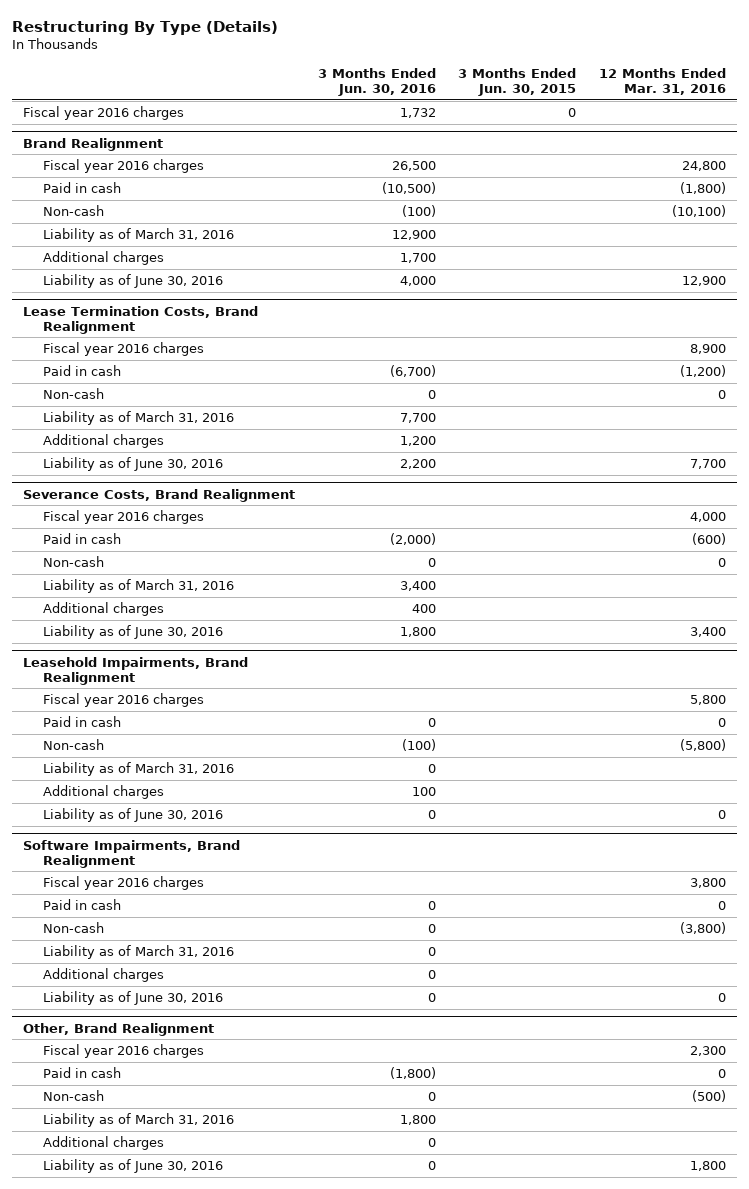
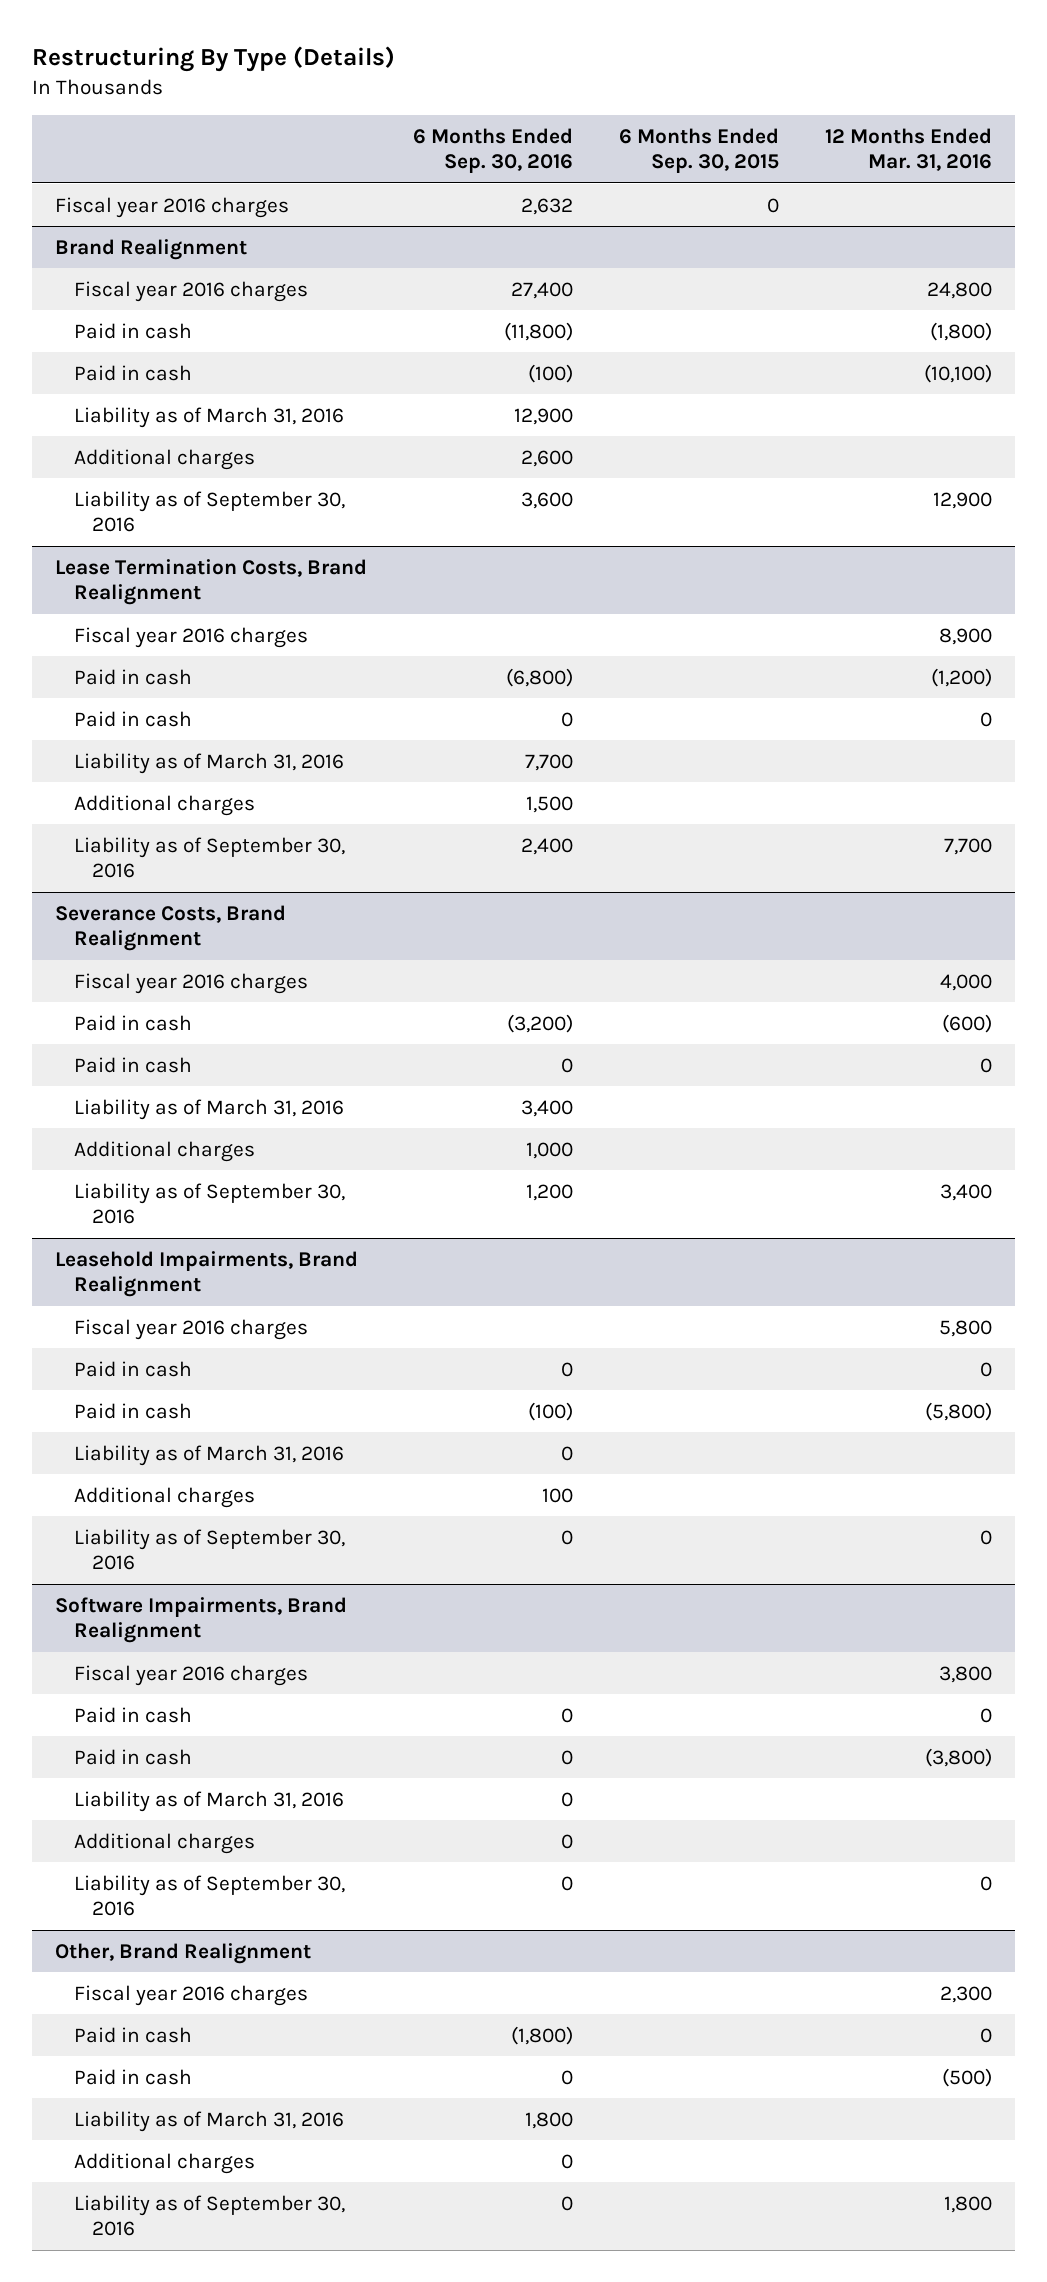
- | 3 Months Ended Jun. 30, 2016 | 3 Months Ended Jun. 30, 2015 | 12 Months Ended Mar. 31, 2016
+ | 6 Months Ended Sep. 30, 2016 | 6 Months Ended Sep. 30, 2015 | 12 Months Ended Mar. 31, 2016
@ Brand Realignment
- Non-cash | (100) | | (10,100)
+ Paid in cash | (100) | | (10,100)
- Liability as of June 30, 2016 | 4,000 | | 12,900
+ Liability as of September 30, 2016 | 3,600 | | 12,900
@ Lease Termination Costs, Brand Realignment
- Non-cash | 0 | | 0
+ Paid in cash | 0 | | 0
- Liability as of June 30, 2016 | 2,200 | | 7,700
+ Liability as of September 30, 2016 | 2,400 | | 7,700
@ Severance Costs, Brand Realignment
- Non-cash | 0 | | 0
+ Paid in cash | 0 | | 0
- Liability as of June 30, 2016 | 1,800 | | 3,400
+ Liability as of September 30, 2016 | 1,200 | | 3,400
@ Leasehold Impairments, Brand Realignment
- Non-cash | (100) | | (5,800)
+ Paid in cash | (100) | | (5,800)
- Liability as of June 30, 2016 | 0 | | 0
+ Liability as of September 30, 2016 | 0 | | 0
@ Software Impairments, Brand Realignment
- Non-cash | 0 | | (3,800)
+ Paid in cash | 0 | | (3,800)
- Liability as of June 30, 2016 | 0 | | 0
+ Liability as of September 30, 2016 | 0 | | 0
@ Other, Brand Realignment
- Non-cash | 0 | | (500)
+ Paid in cash | 0 | | (500)
- Liability as of June 30, 2016 | 0 | | 1,800
+ Liability as of September 30, 2016 | 0 | | 1,800

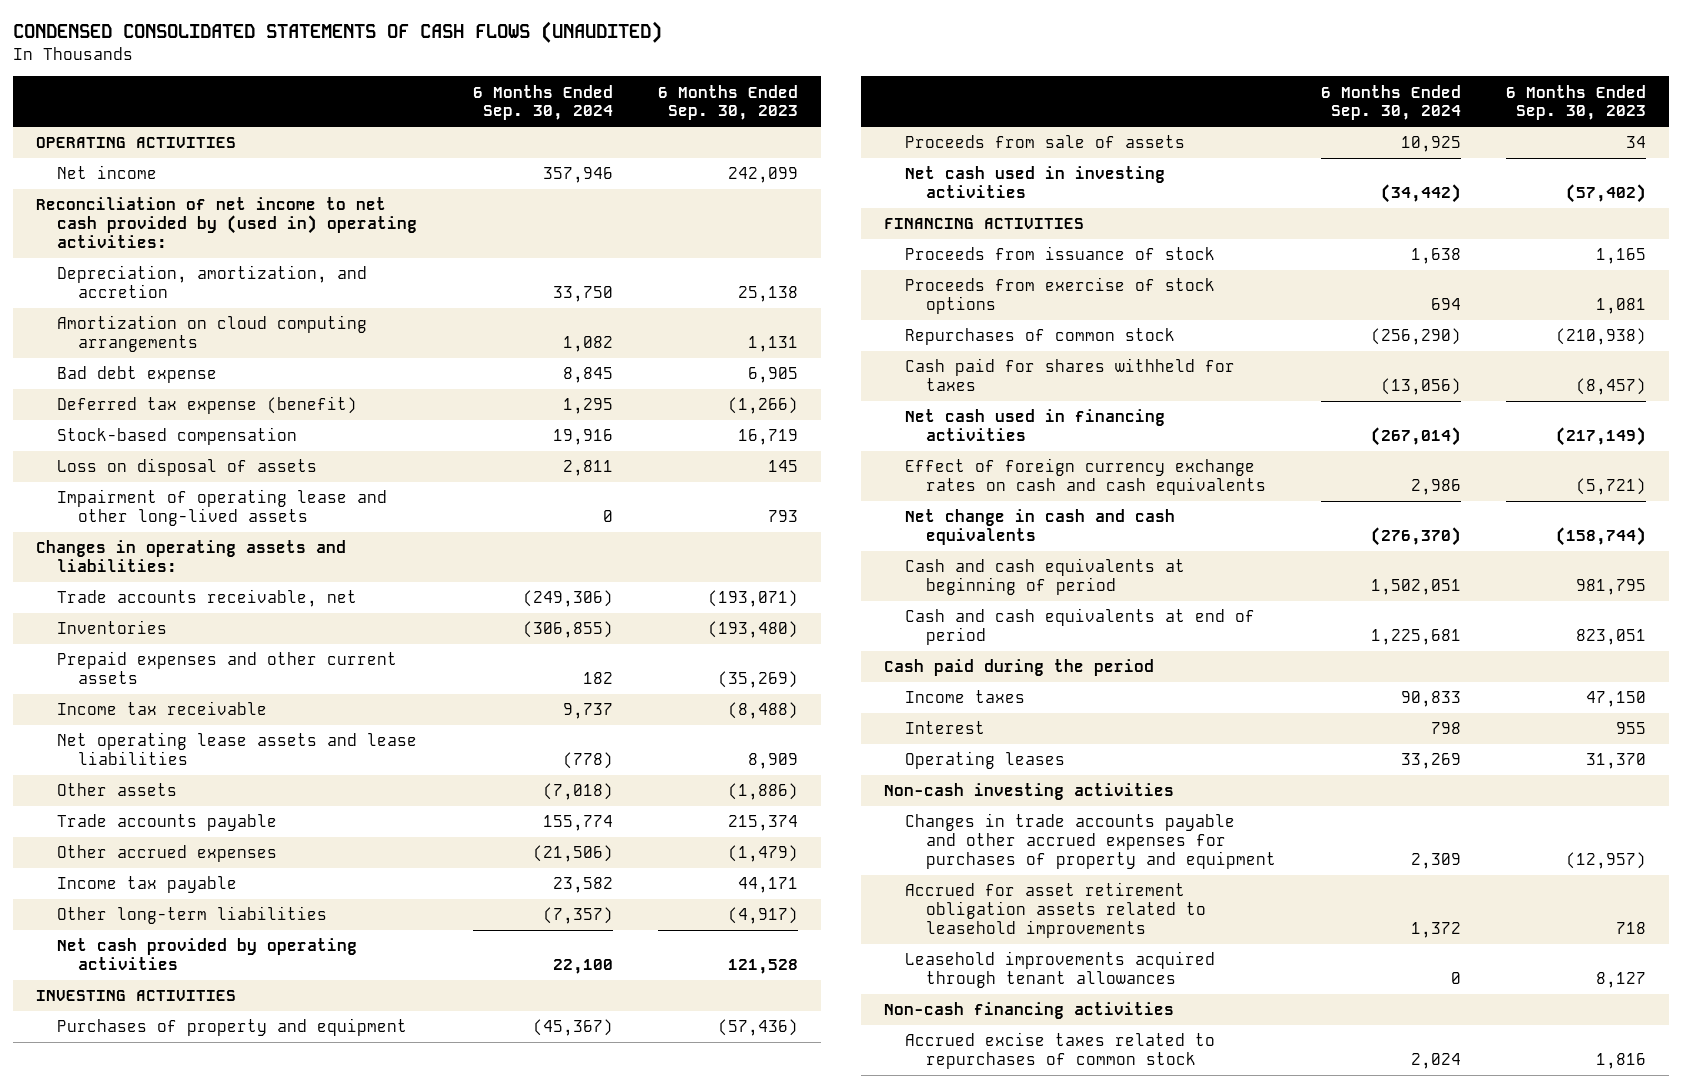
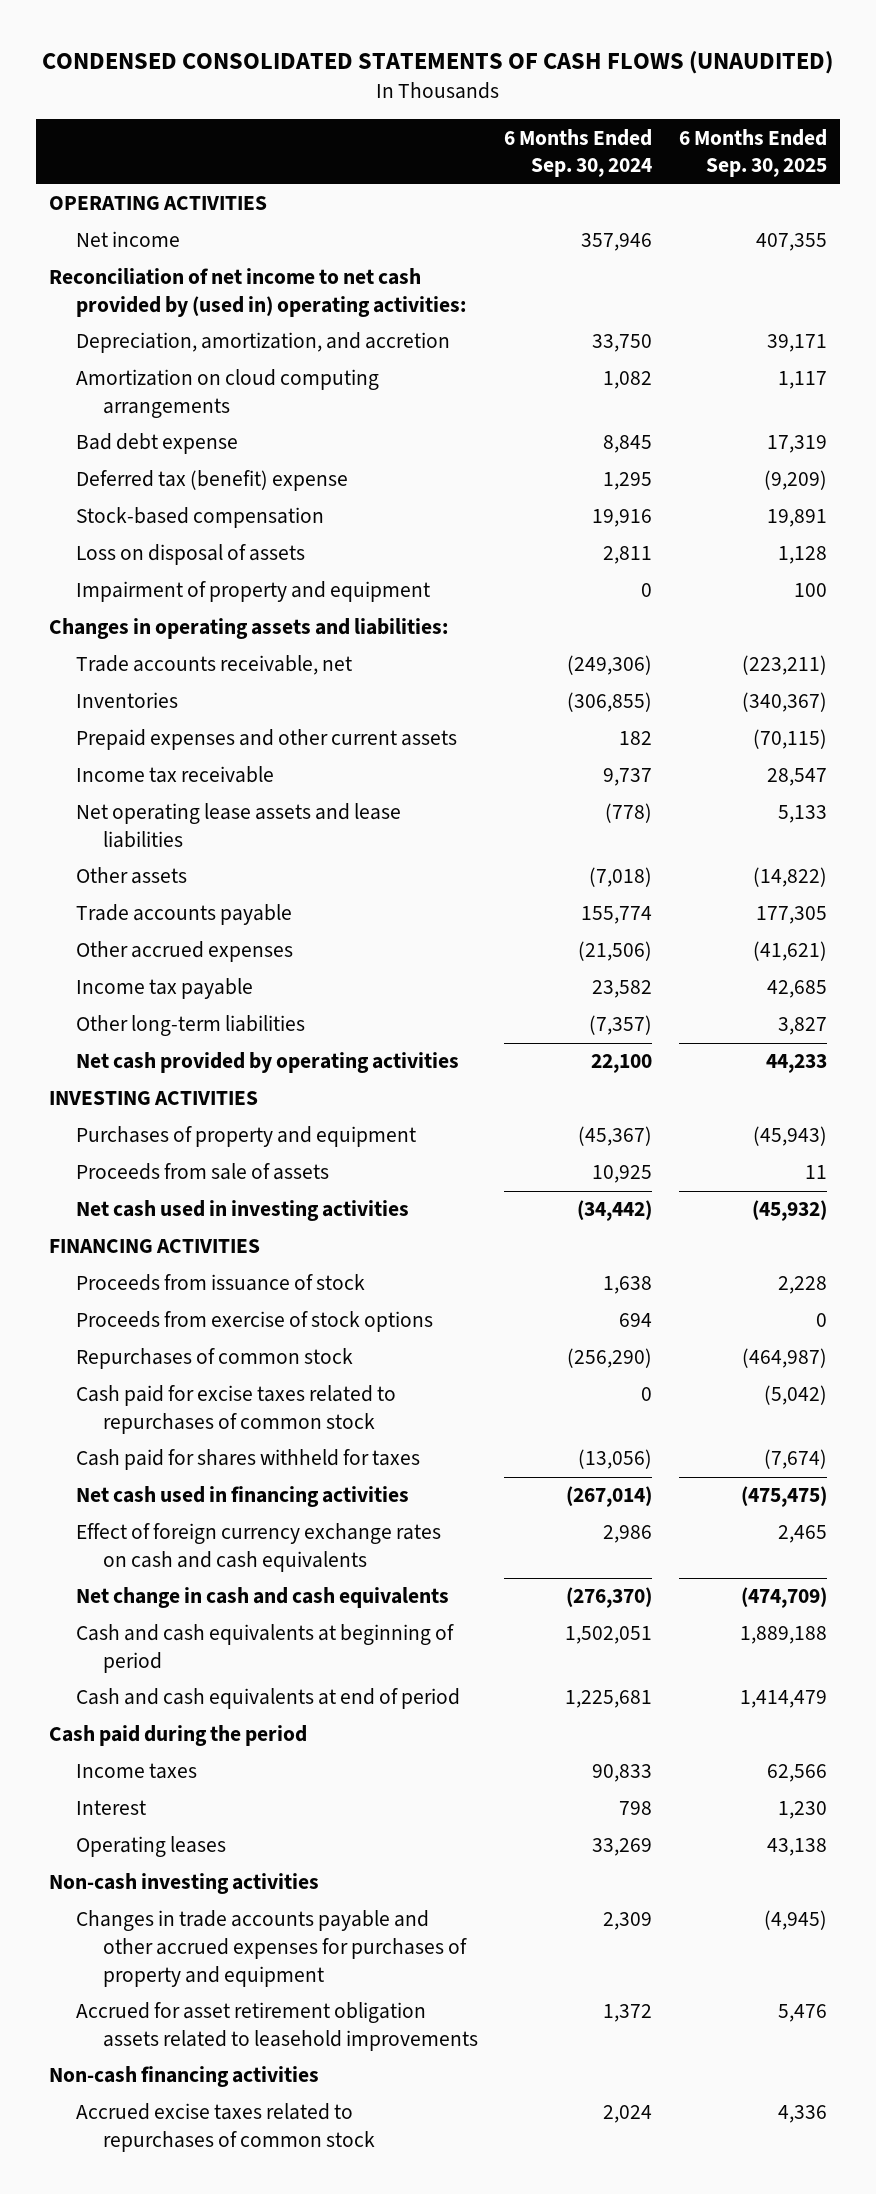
- | 6 Months Ended Sep. 30, 2024 | 6 Months Ended Sep. 30, 2023
+ | 6 Months Ended Sep. 30, 2024 | 6 Months Ended Sep. 30, 2025
- Deferred tax expense (benefit) | 1,295 | (1,266)
+ Deferred tax (benefit) expense | 1,295 | (9,209)
- Impairment of operating lease and other long-lived assets | 0 | 793
+ Impairment of property and equipment | 0 | 100
+ Cash paid for excise taxes related to repurchases of common stock | 0 | (5,042)
- Leasehold improvements acquired through tenant allowances | 0 | 8,127

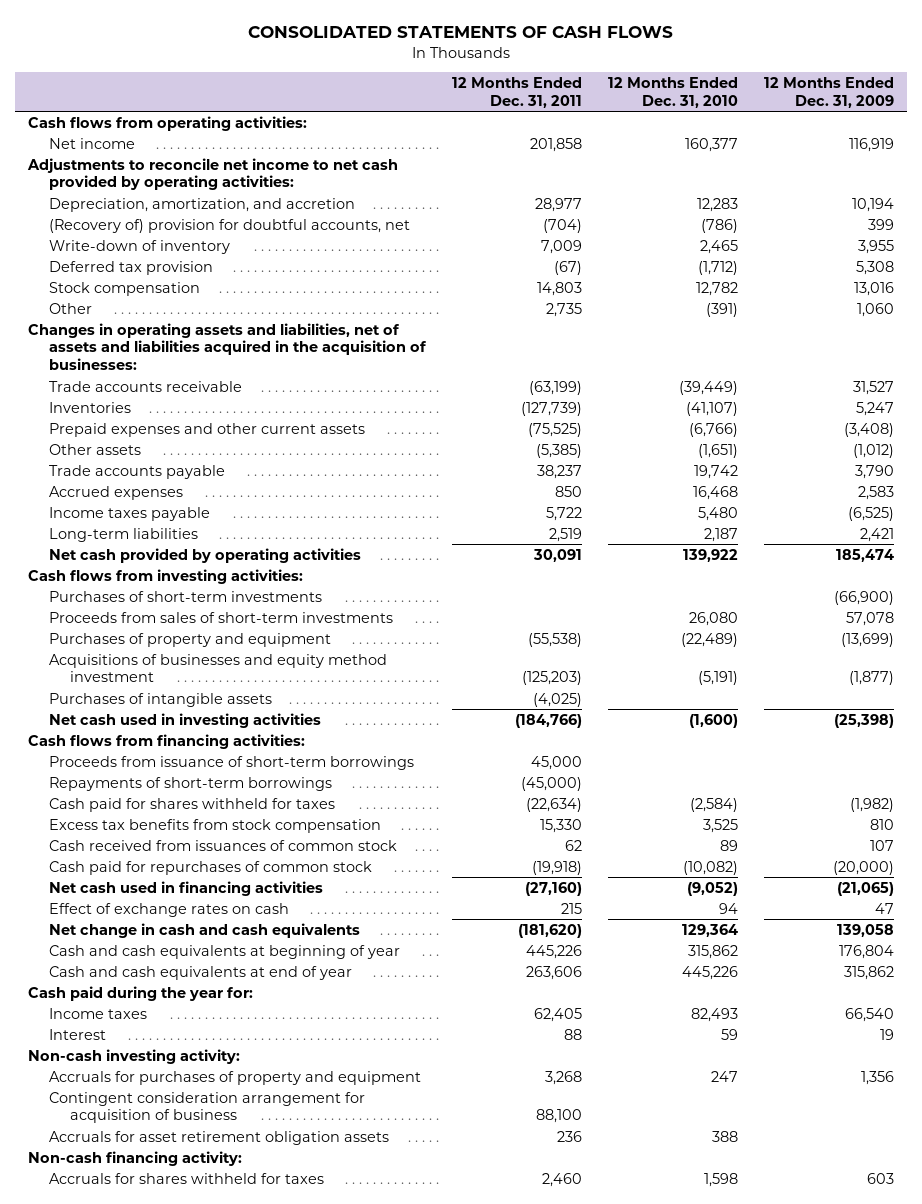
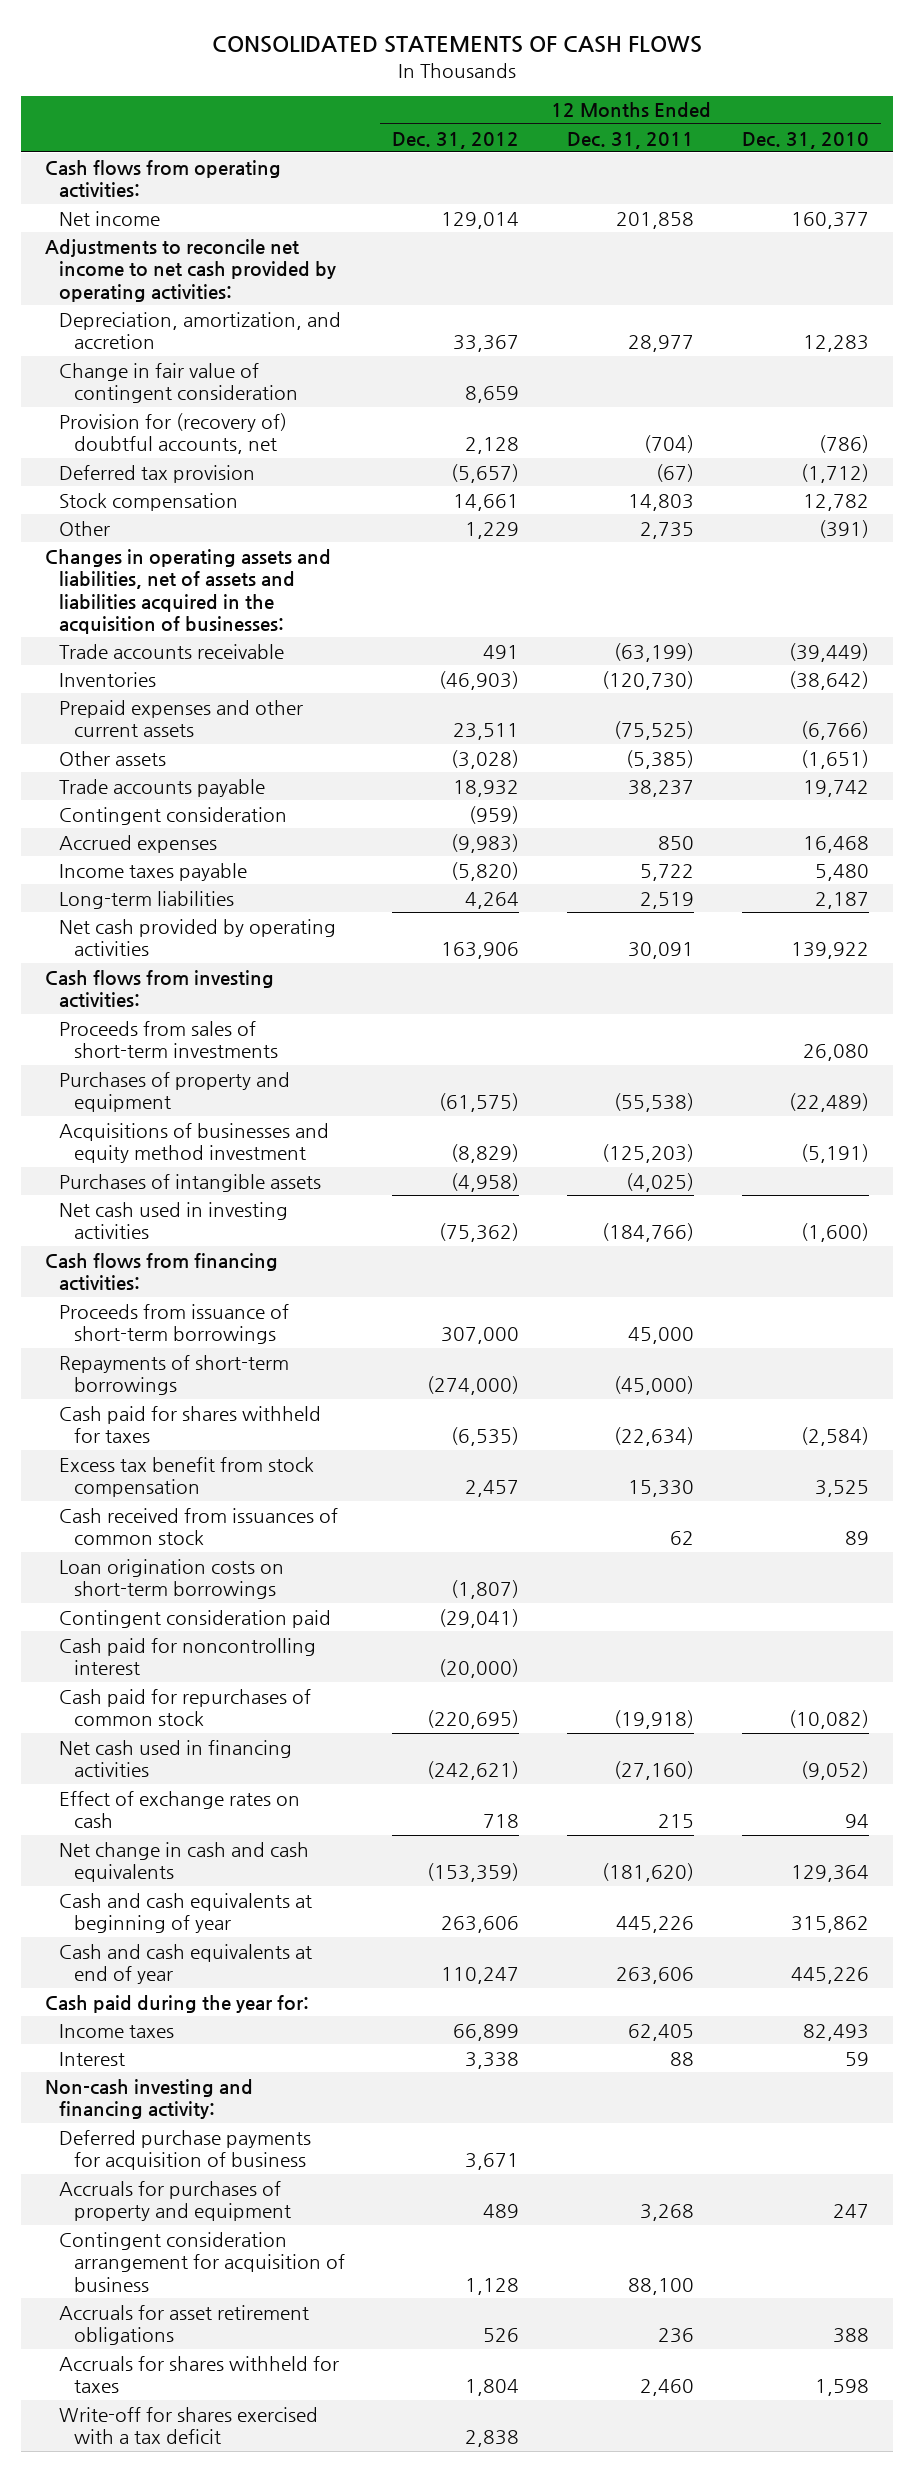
- | 12 Months Ended Dec. 31, 2011 | 12 Months Ended Dec. 31, 2010 | 12 Months Ended Dec. 31, 2009
+ | 12 Months Ended Dec. 31, 2012 | 12 Months Ended Dec. 31, 2011 | 12 Months Ended Dec. 31, 2010
- (Recovery of) provision for doubtful accounts, net | (704) | (786) | 399
- Write-down of inventory | 7,009 | 2,465 | 3,955
+ Change in fair value of contingent consideration | 8,659 | |
+ Provision for (recovery of) doubtful accounts, net | 2,128 | (704) | (786)
- Inventories | (127,739) | (41,107) | 5,247
+ Inventories | (46,903) | (120,730) | (38,642)
+ Contingent consideration | (959) | |
- Purchases of short-term investments | | | (66,900)
- Excess tax benefits from stock compensation | 15,330 | 3,525 | 810
+ Excess tax benefit from stock compensation | 2,457 | 15,330 | 3,525
+ Loan origination costs on short-term borrowings | (1,807) | |
+ Contingent consideration paid | (29,041) | |
+ Cash paid for noncontrolling interest | (20,000) | |
- Non-cash investing activity:
+ Non-cash investing and financing activity:
+ Deferred purchase payments for acquisition of business | 3,671 | |
- Accruals for asset retirement obligation assets | 236 | 388 |
- Non-cash financing activity:
+ Accruals for asset retirement obligations | 526 | 236 | 388
+ Write-off for shares exercised with a tax deficit | 2,838 | |

